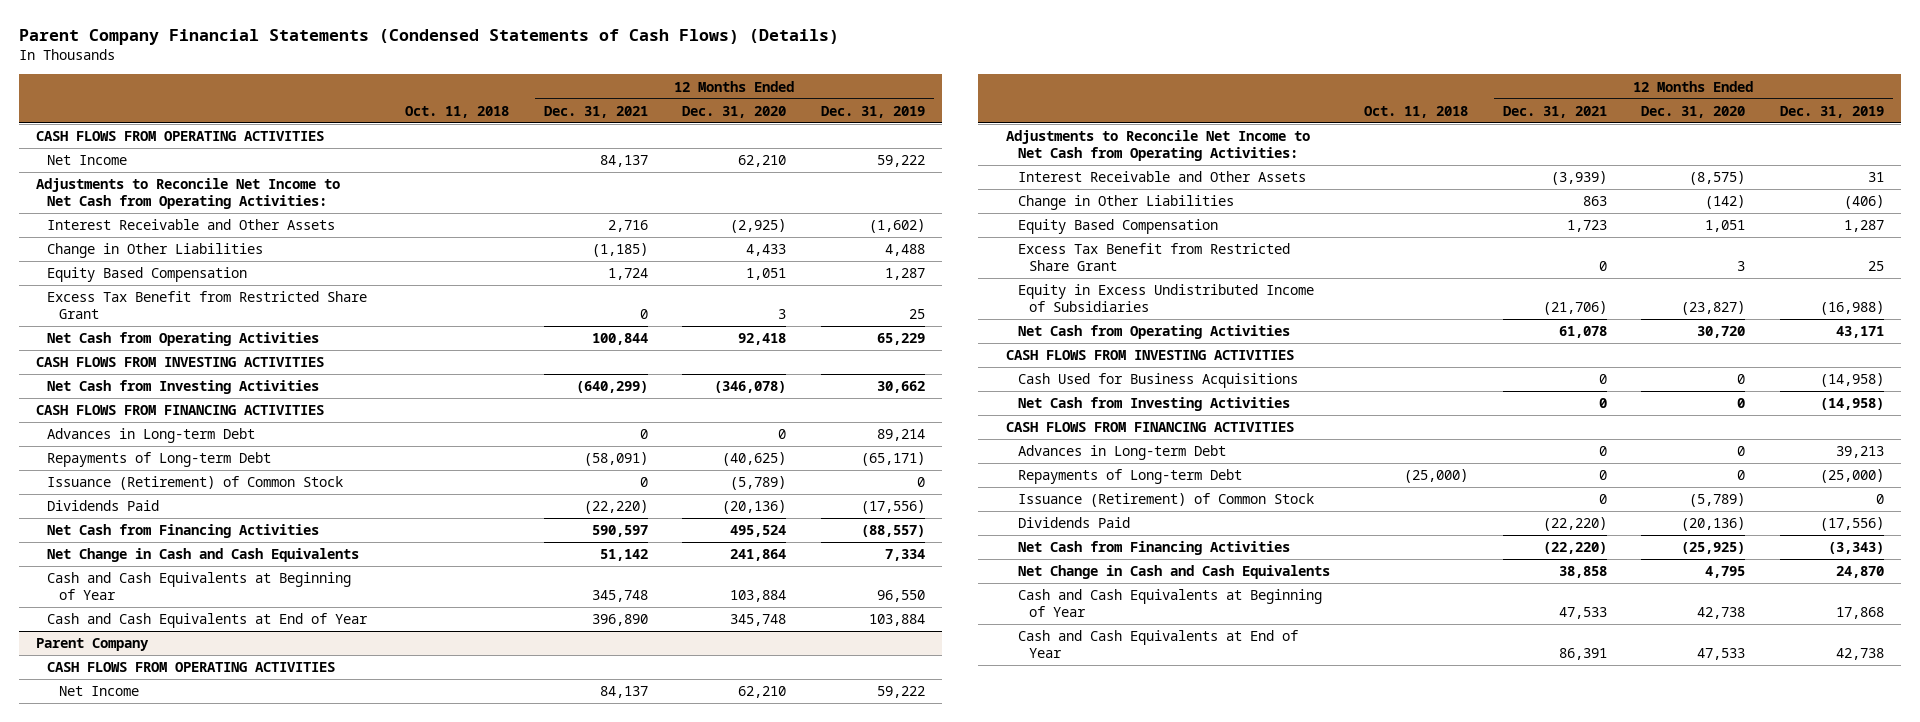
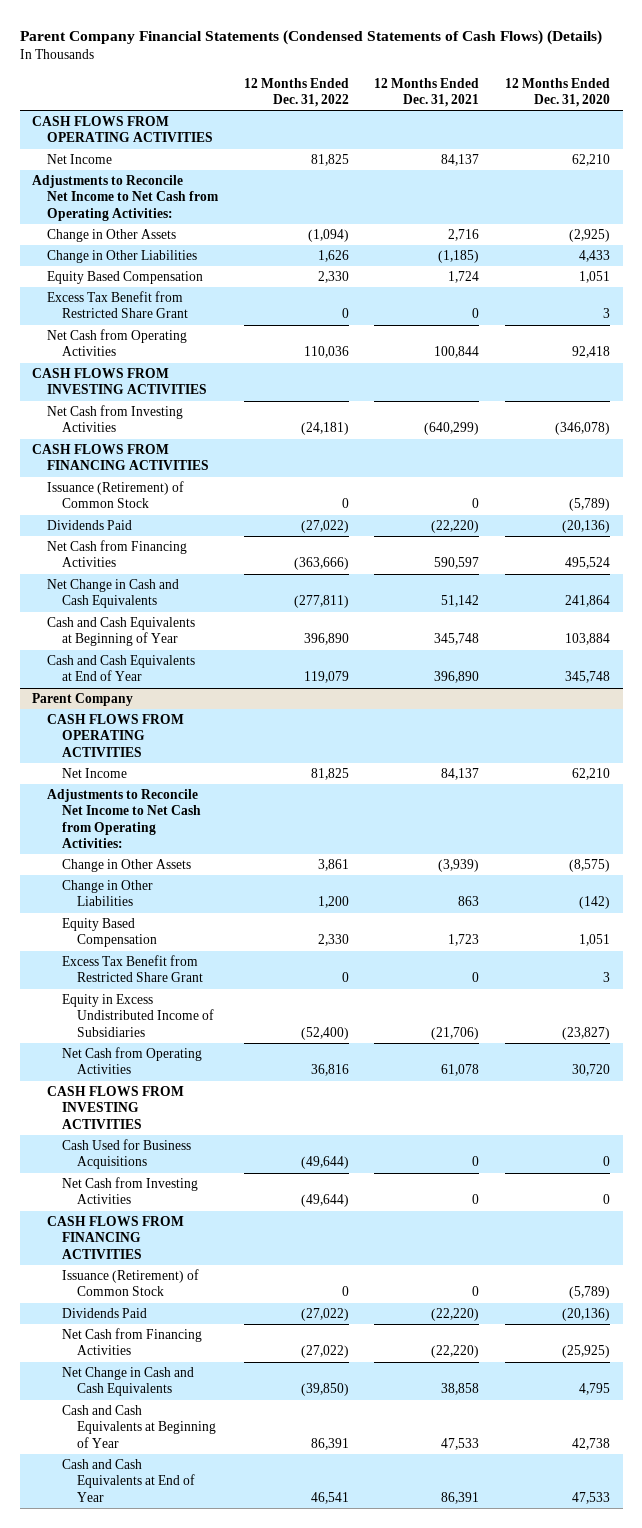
- | Oct. 11, 2018 | 12 Months Ended Dec. 31, 2021 | 12 Months Ended Dec. 31, 2020 | 12 Months Ended Dec. 31, 2019
+ | 12 Months Ended Dec. 31, 2022 | 12 Months Ended Dec. 31, 2021 | 12 Months Ended Dec. 31, 2020
- Interest Receivable and Other Assets | | 2,716 | (2,925) | (1,602)
+ Change in Other Assets | (1,094) | 2,716 | (2,925)
- Advances in Long-term Debt | | 0 | 0 | 89,214
- Repayments of Long-term Debt | | (58,091) | (40,625) | (65,171)
@ Parent Company
- Interest Receivable and Other Assets | | (3,939) | (8,575) | 31
+ Change in Other Assets | 3,861 | (3,939) | (8,575)
- Advances in Long-term Debt | | 0 | 0 | 39,213
- Repayments of Long-term Debt | (25,000) | 0 | 0 | (25,000)

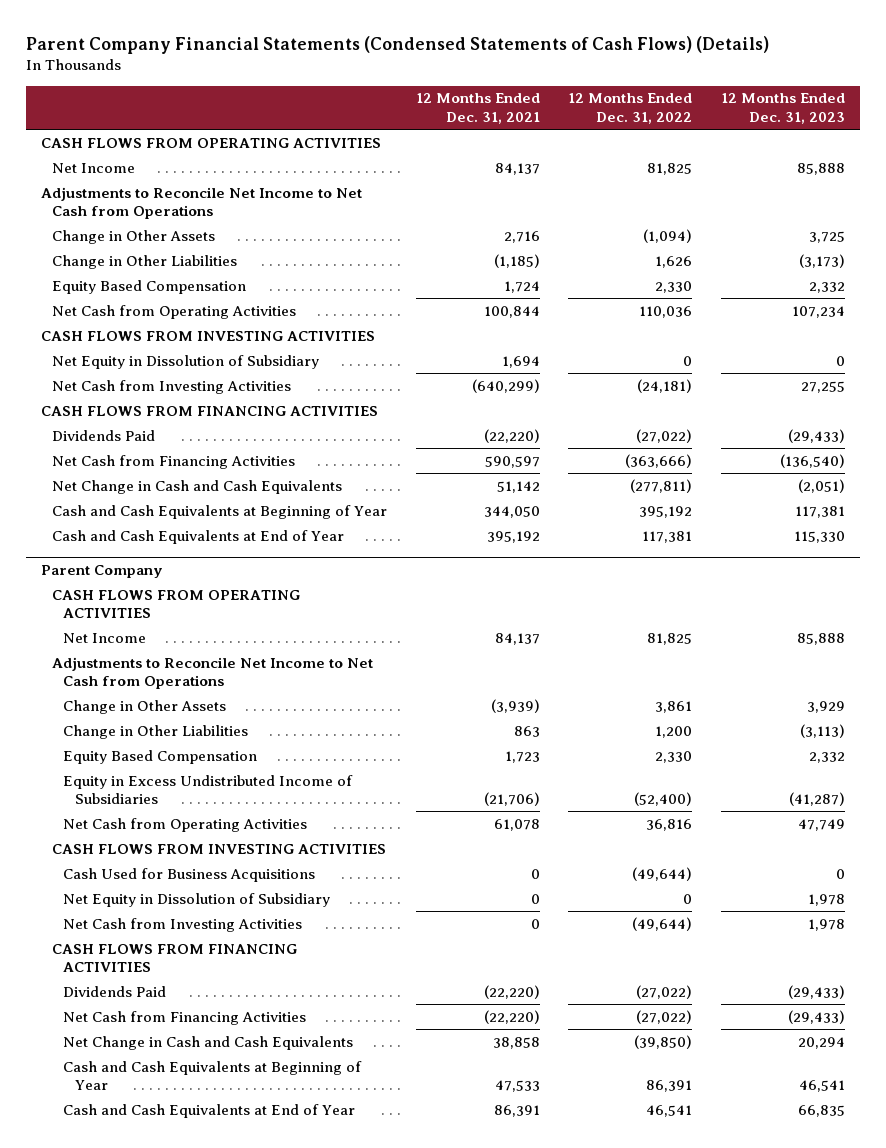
- | 12 Months Ended Dec. 31, 2022 | 12 Months Ended Dec. 31, 2021 | 12 Months Ended Dec. 31, 2020
+ | 12 Months Ended Dec. 31, 2021 | 12 Months Ended Dec. 31, 2022 | 12 Months Ended Dec. 31, 2023
- Adjustments to Reconcile Net Income to Net Cash from Operating Activities:
+ Adjustments to Reconcile Net Income to Net Cash from Operations
- Excess Tax Benefit from Restricted Share Grant | 0 | 0 | 3
+ Net Equity in Dissolution of Subsidiary | 1,694 | 0 | 0
- Issuance (Retirement) of Common Stock | 0 | 0 | (5,789)
- Cash and Cash Equivalents at Beginning of Year | 396,890 | 345,748 | 103,884
- Cash and Cash Equivalents at End of Year | 119,079 | 396,890 | 345,748
+ Cash and Cash Equivalents at Beginning of Year | 344,050 | 395,192 | 117,381
+ Cash and Cash Equivalents at End of Year | 395,192 | 117,381 | 115,330
@ Parent Company
- Adjustments to Reconcile Net Income to Net Cash from Operating Activities:
+ Adjustments to Reconcile Net Income to Net Cash from Operations
- Excess Tax Benefit from Restricted Share Grant | 0 | 0 | 3
+ Net Equity in Dissolution of Subsidiary | 0 | 0 | 1,978
- Issuance (Retirement) of Common Stock | 0 | 0 | (5,789)

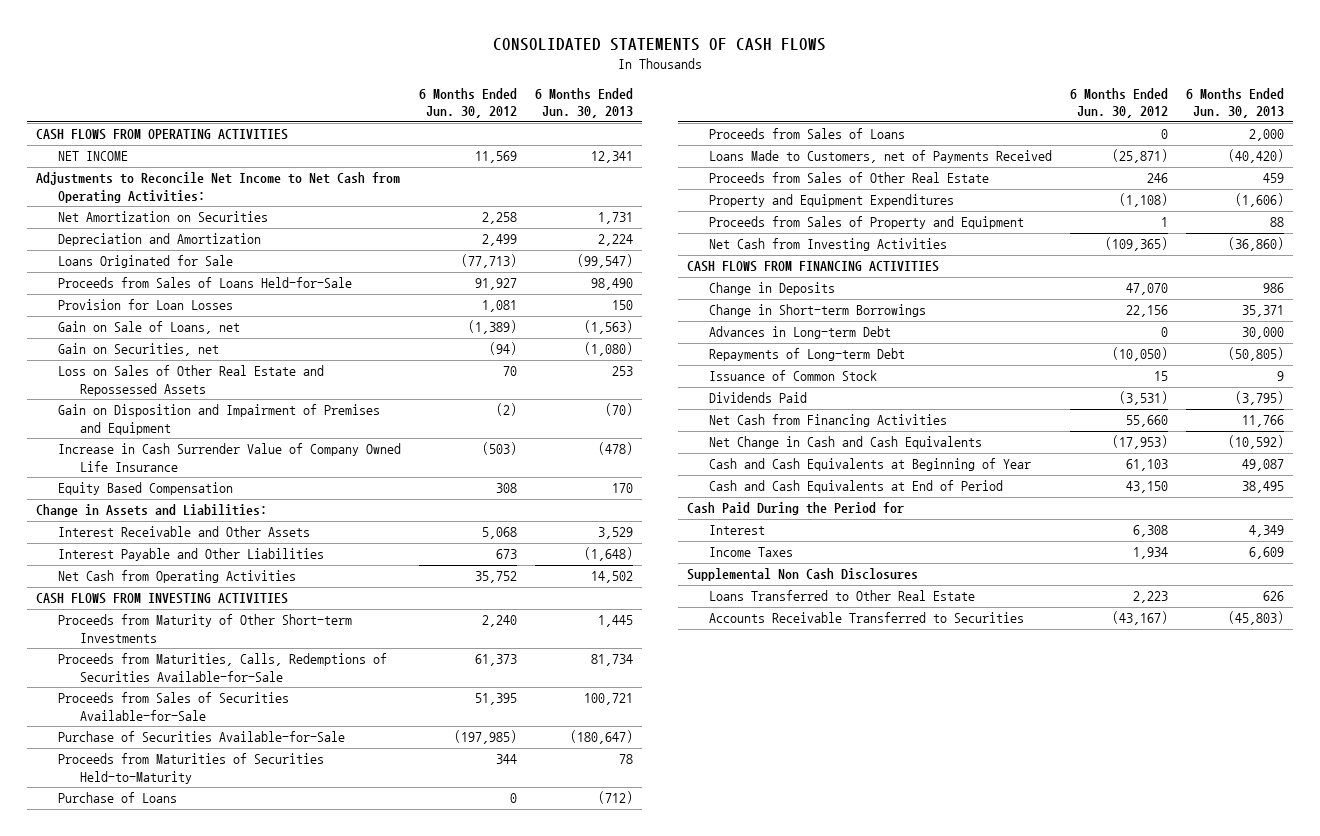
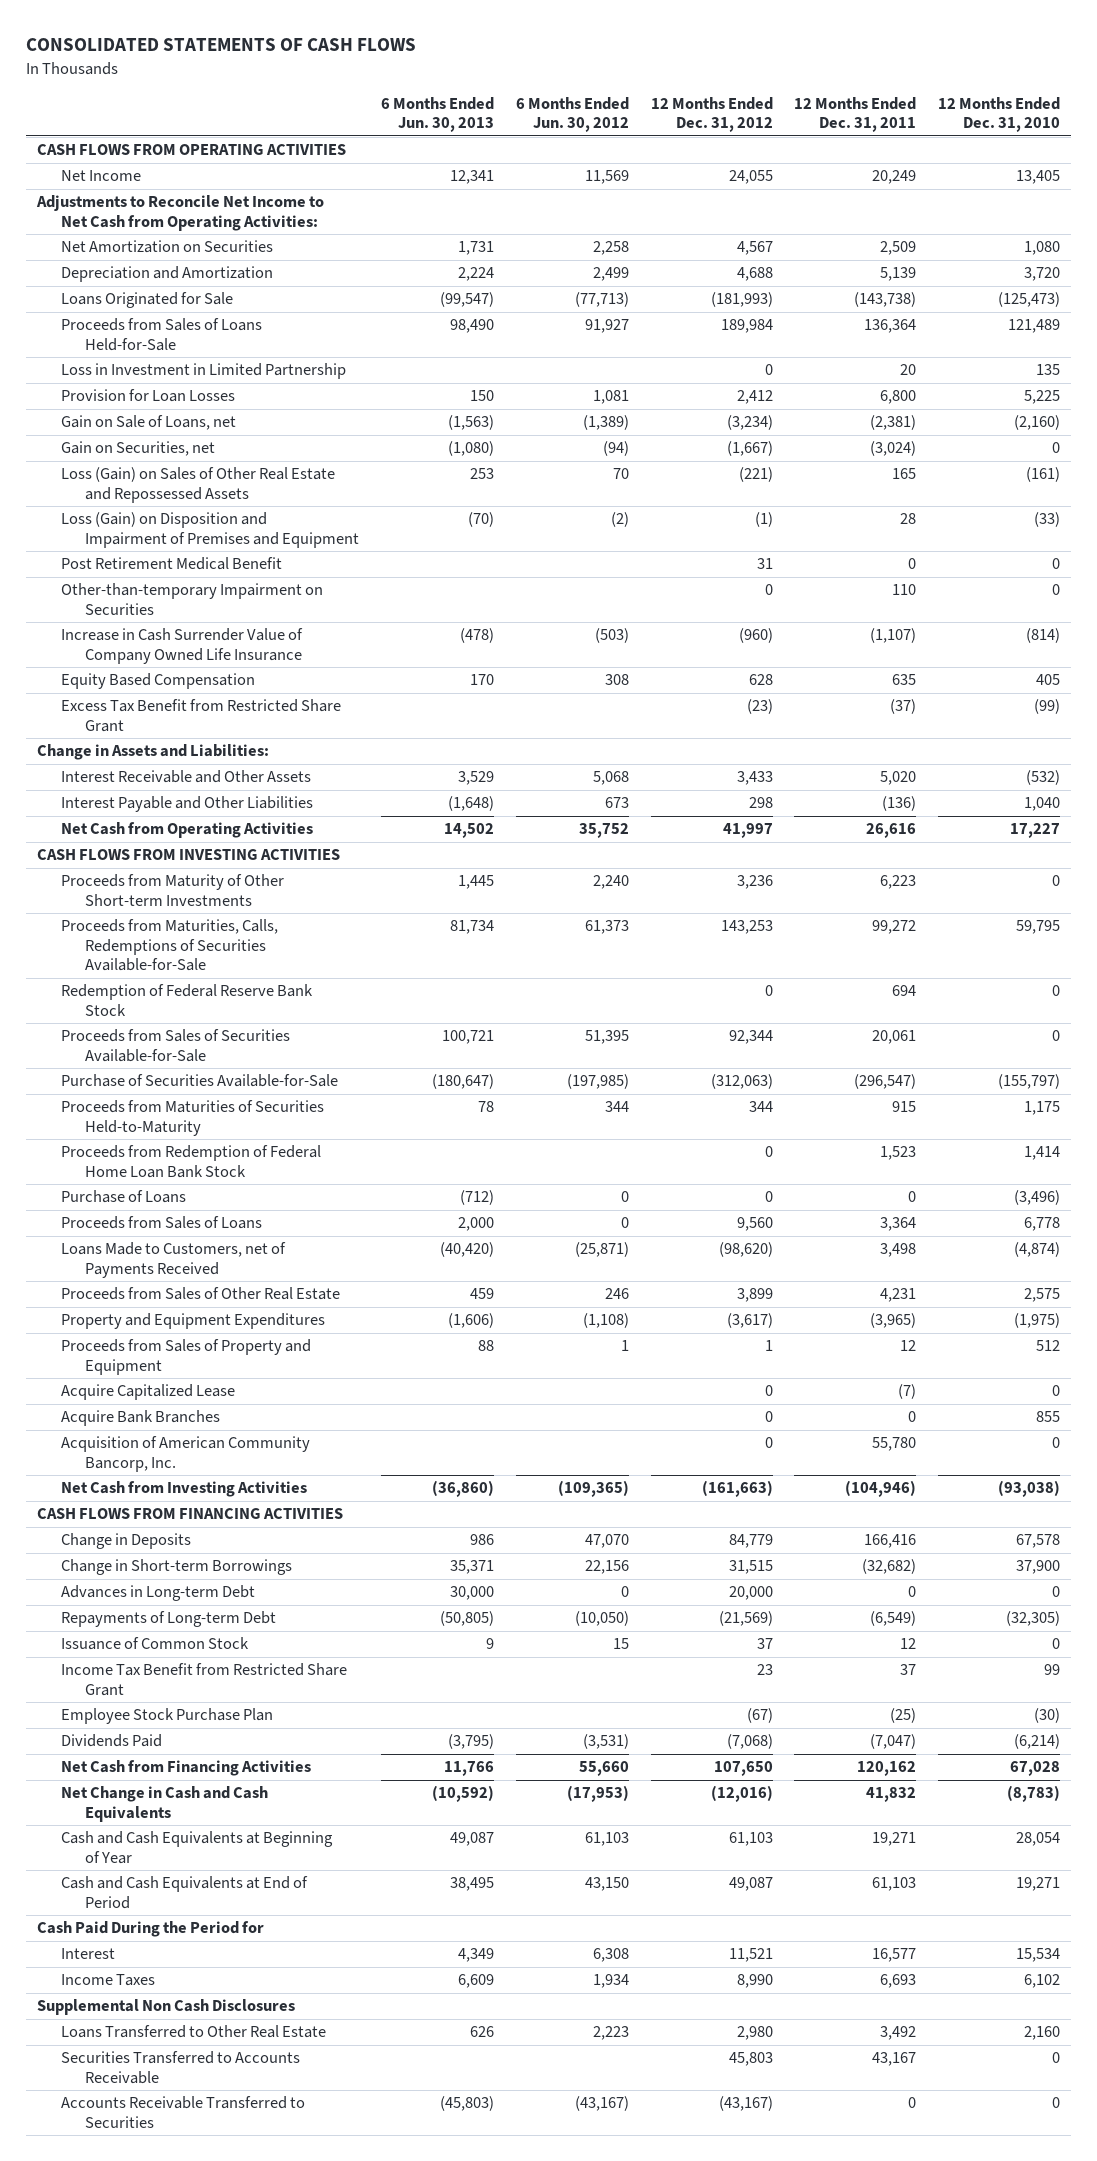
- | 6 Months Ended Jun. 30, 2012 | 6 Months Ended Jun. 30, 2013
+ | 6 Months Ended Jun. 30, 2013 | 6 Months Ended Jun. 30, 2012 | 12 Months Ended Dec. 31, 2012 | 12 Months Ended Dec. 31, 2011 | 12 Months Ended Dec. 31, 2010
- NET INCOME | 11,569 | 12,341
+ Net Income | 12,341 | 11,569 | 24,055 | 20,249 | 13,405
+ Loss in Investment in Limited Partnership | | | 0 | 20 | 135
- Loss on Sales of Other Real Estate and Repossessed Assets | 70 | 253
- Gain on Disposition and Impairment of Premises and Equipment | (2) | (70)
+ Loss (Gain) on Sales of Other Real Estate and Repossessed Assets | 253 | 70 | (221) | 165 | (161)
+ Loss (Gain) on Disposition and Impairment of Premises and Equipment | (70) | (2) | (1) | 28 | (33)
+ Post Retirement Medical Benefit | | | 31 | 0 | 0
+ Other-than-temporary Impairment on Securities | | | 0 | 110 | 0
+ Excess Tax Benefit from Restricted Share Grant | | | (23) | (37) | (99)
+ Redemption of Federal Reserve Bank Stock | | | 0 | 694 | 0
+ Proceeds from Redemption of Federal Home Loan Bank Stock | | | 0 | 1,523 | 1,414
+ Acquire Capitalized Lease | | | 0 | (7) | 0
+ Acquire Bank Branches | | | 0 | 0 | 855
+ Acquisition of American Community Bancorp, Inc. | | | 0 | 55,780 | 0
+ Income Tax Benefit from Restricted Share Grant | | | 23 | 37 | 99
+ Employee Stock Purchase Plan | | | (67) | (25) | (30)
+ Securities Transferred to Accounts Receivable | | | 45,803 | 43,167 | 0

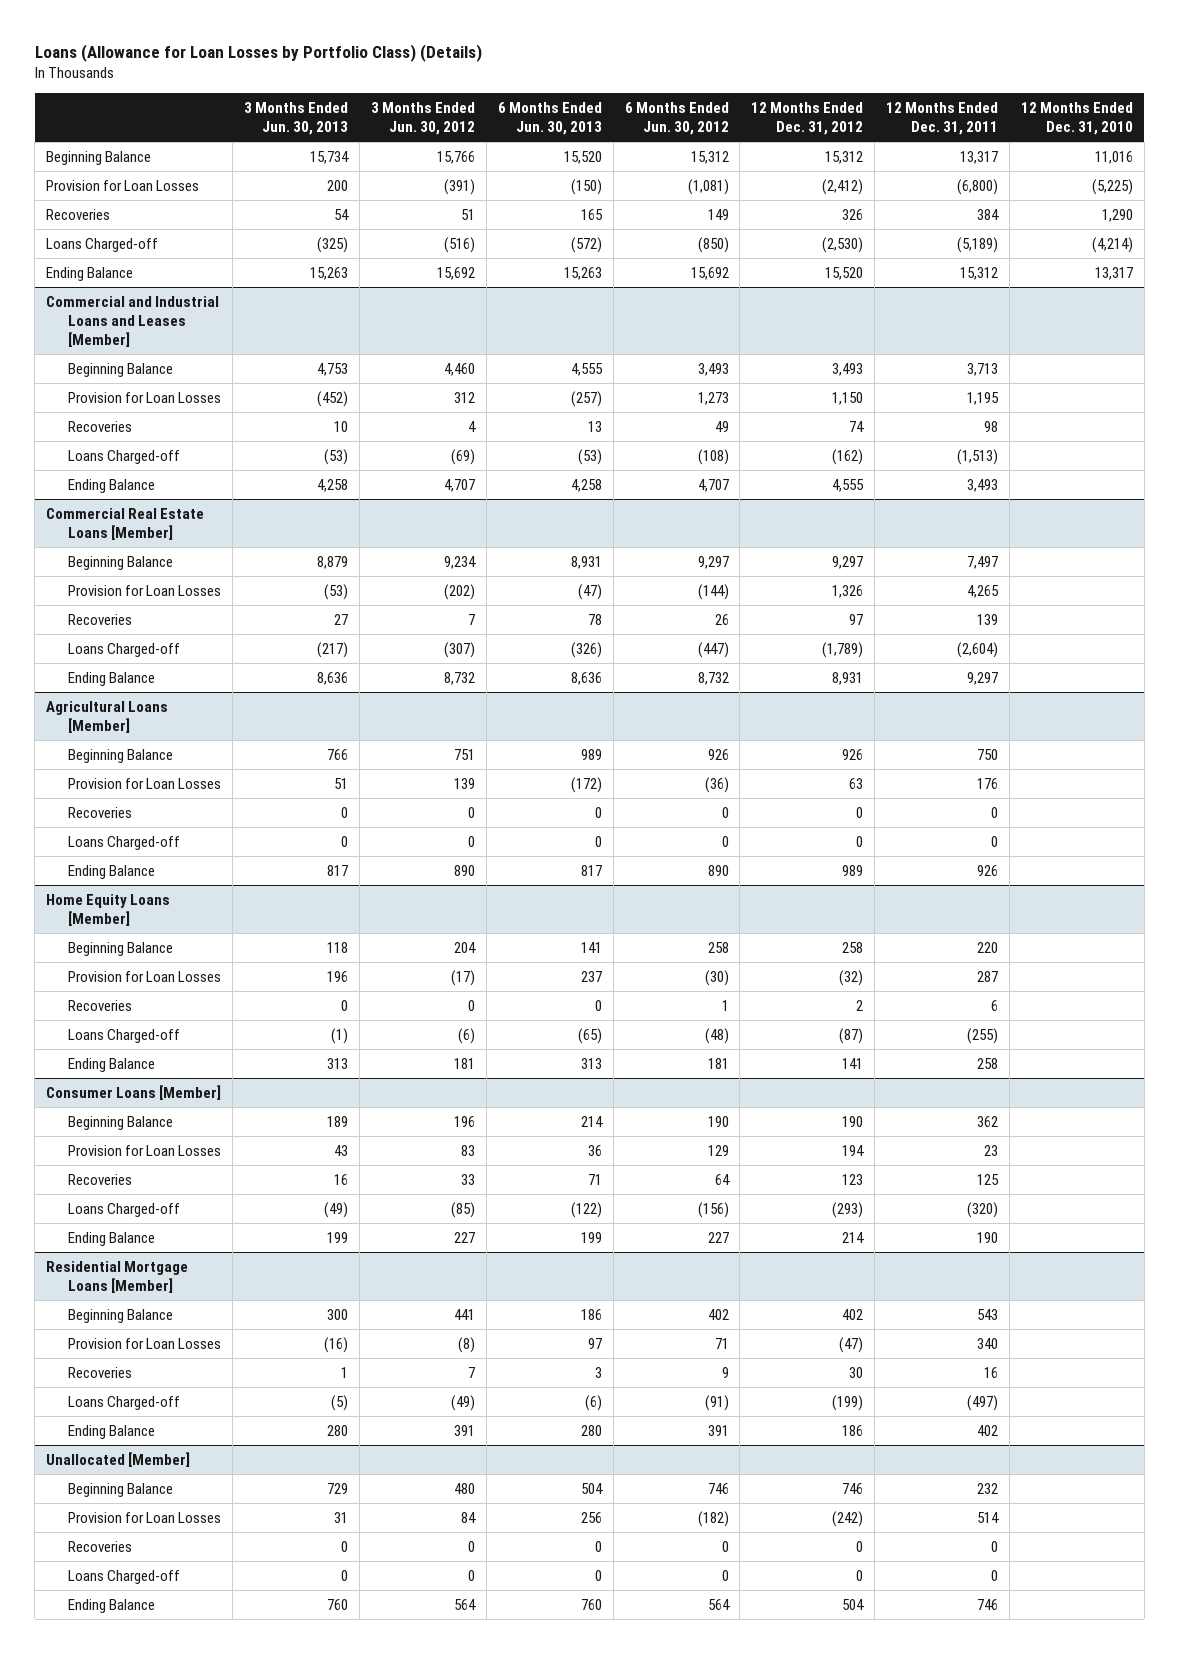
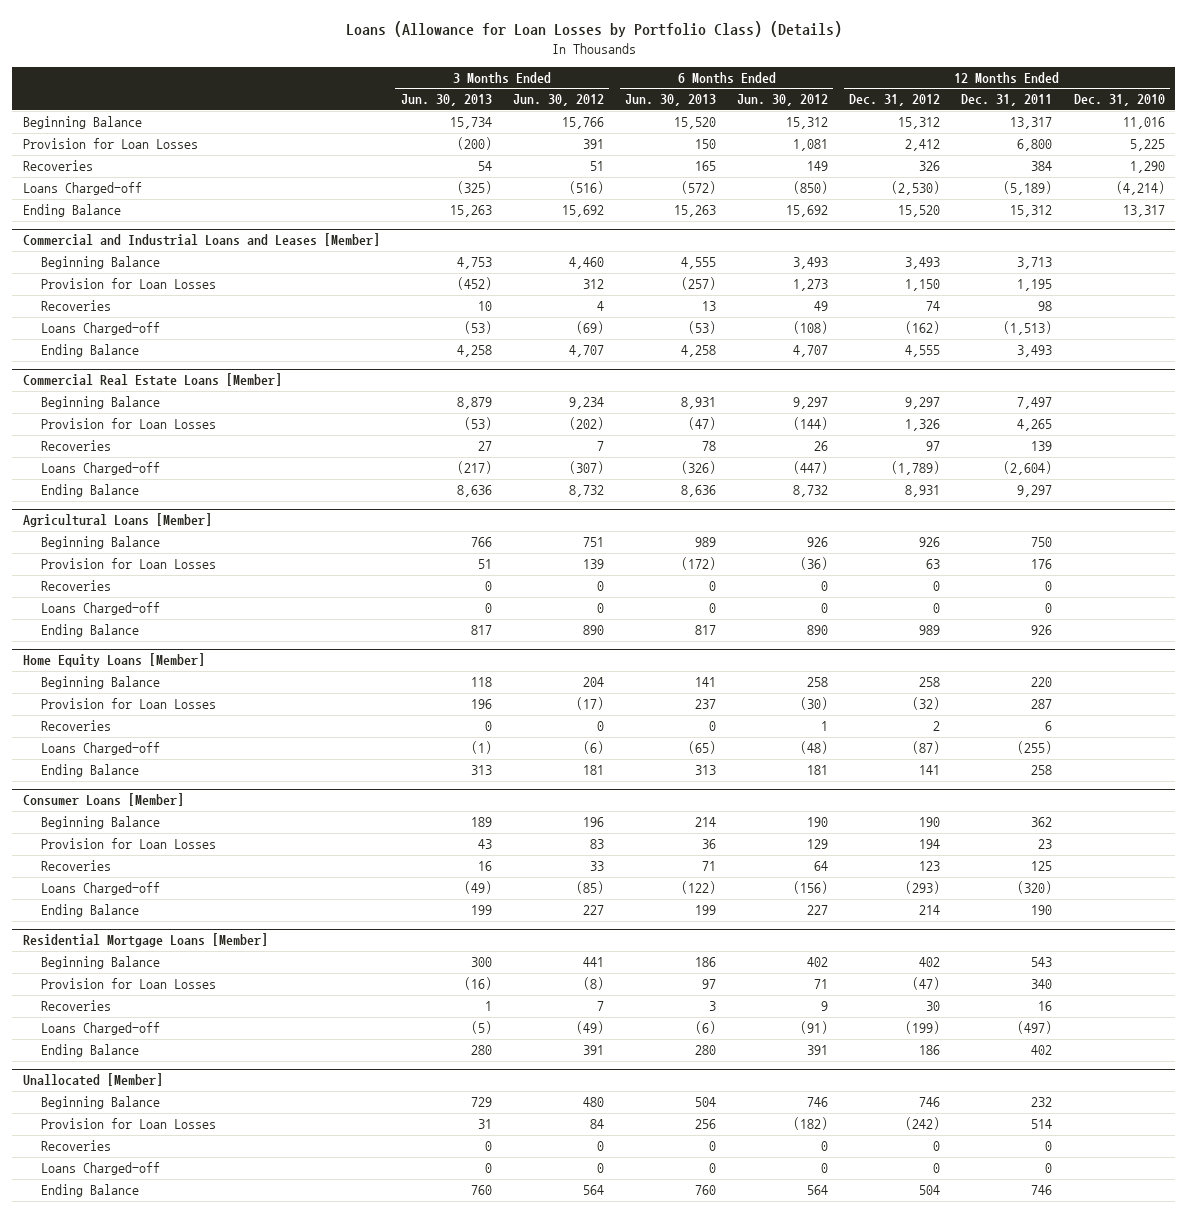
- Provision for Loan Losses | 200 | (391) | (150) | (1,081) | (2,412) | (6,800) | (5,225)
+ Provision for Loan Losses | (200) | 391 | 150 | 1,081 | 2,412 | 6,800 | 5,225

